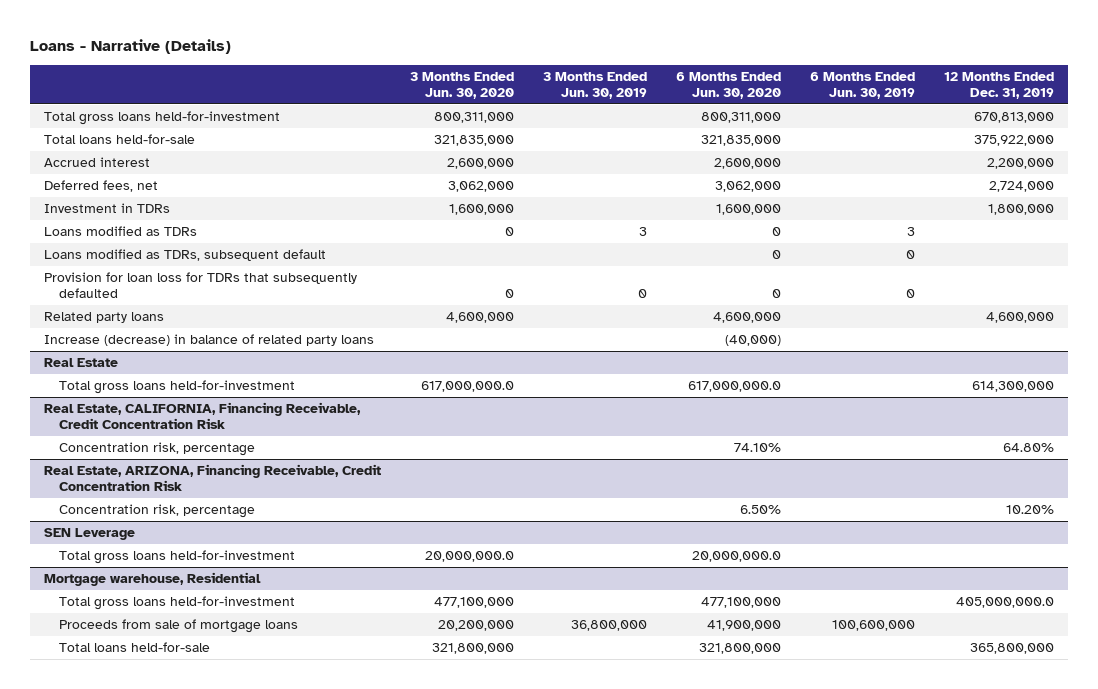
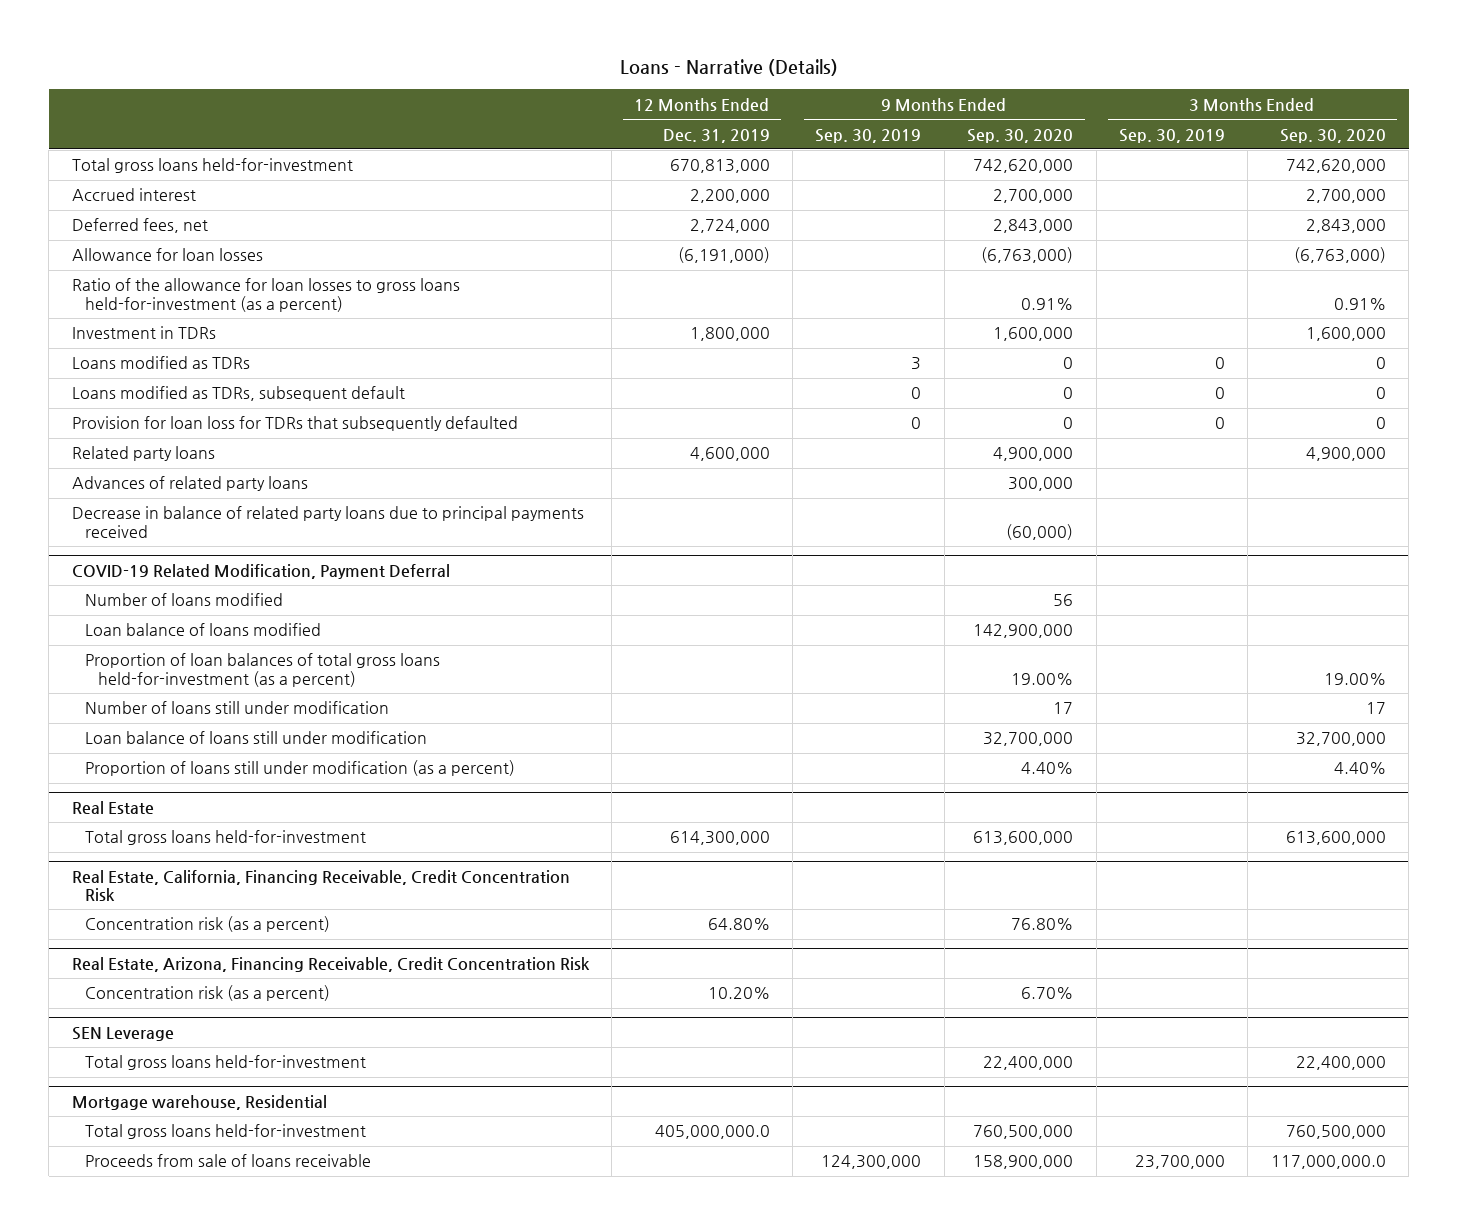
- | 3 Months Ended Jun. 30, 2020 | 3 Months Ended Jun. 30, 2019 | 6 Months Ended Jun. 30, 2020 | 6 Months Ended Jun. 30, 2019 | 12 Months Ended Dec. 31, 2019
+ | 12 Months Ended Dec. 31, 2019 | 9 Months Ended Sep. 30, 2019 | 9 Months Ended Sep. 30, 2020 | 3 Months Ended Sep. 30, 2019 | 3 Months Ended Sep. 30, 2020
- Total loans held-for-sale | 321,835,000 | | 321,835,000 | | 375,922,000
+ Allowance for loan losses | (6,191,000) | | (6,763,000) | | (6,763,000)
+ Ratio of the allowance for loan losses to gross loans held-for-investment (as a percent) | | | 0.91% | | 0.91%
- Increase (decrease) in balance of related party loans | | | (40,000) | |
+ Advances of related party loans | | | 300,000 | |
+ Decrease in balance of related party loans due to principal payments received | | | (60,000) | |
+ COVID-19 Related Modification, Payment Deferral
+ Number of loans modified | | | 56 | |
+ Loan balance of loans modified | | | 142,900,000 | |
+ Proportion of loan balances of total gross loans held-for-investment (as a percent) | | | 19.00% | | 19.00%
+ Number of loans still under modification | | | 17 | | 17
+ Loan balance of loans still under modification | | | 32,700,000 | | 32,700,000
+ Proportion of loans still under modification (as a percent) | | | 4.40% | | 4.40%
- Real Estate, CALIFORNIA, Financing Receivable, Credit Concentration Risk
- Concentration risk, percentage | | | 74.10% | | 64.80%
- Real Estate, ARIZONA, Financing Receivable, Credit Concentration Risk
- Concentration risk, percentage | | | 6.50% | | 10.20%
+ Real Estate, California, Financing Receivable, Credit Concentration Risk
+ Concentration risk (as a percent) | 64.80% | | 76.80% | |
+ Real Estate, Arizona, Financing Receivable, Credit Concentration Risk
+ Concentration risk (as a percent) | 10.20% | | 6.70% | |
@ Mortgage warehouse, Residential
- Proceeds from sale of mortgage loans | 20,200,000 | 36,800,000 | 41,900,000 | 100,600,000 |
- Total loans held-for-sale | 321,800,000 | | 321,800,000 | | 365,800,000
+ Proceeds from sale of loans receivable | | 124,300,000 | 158,900,000 | 23,700,000 | 117,000,000.0

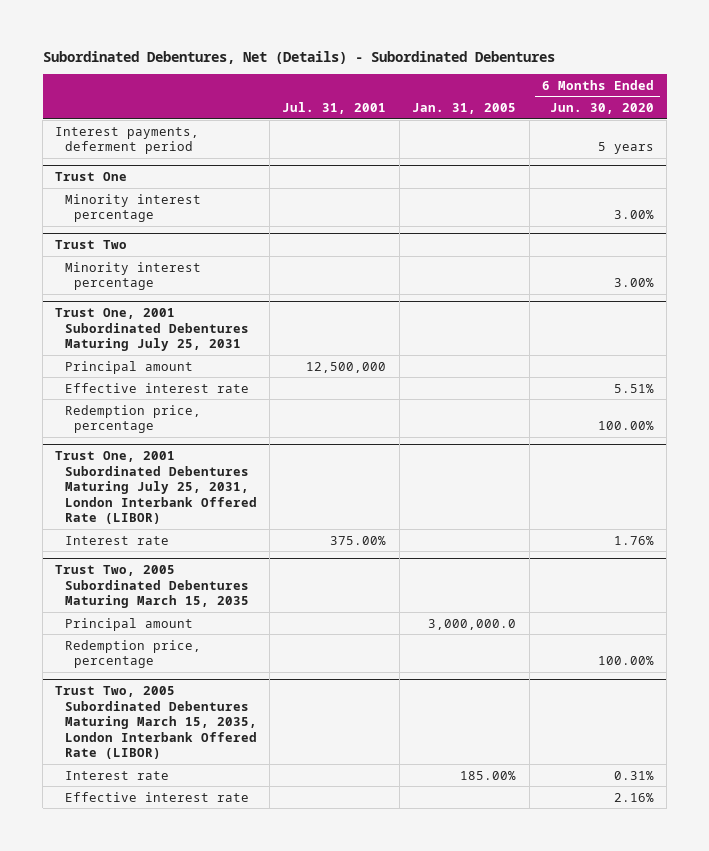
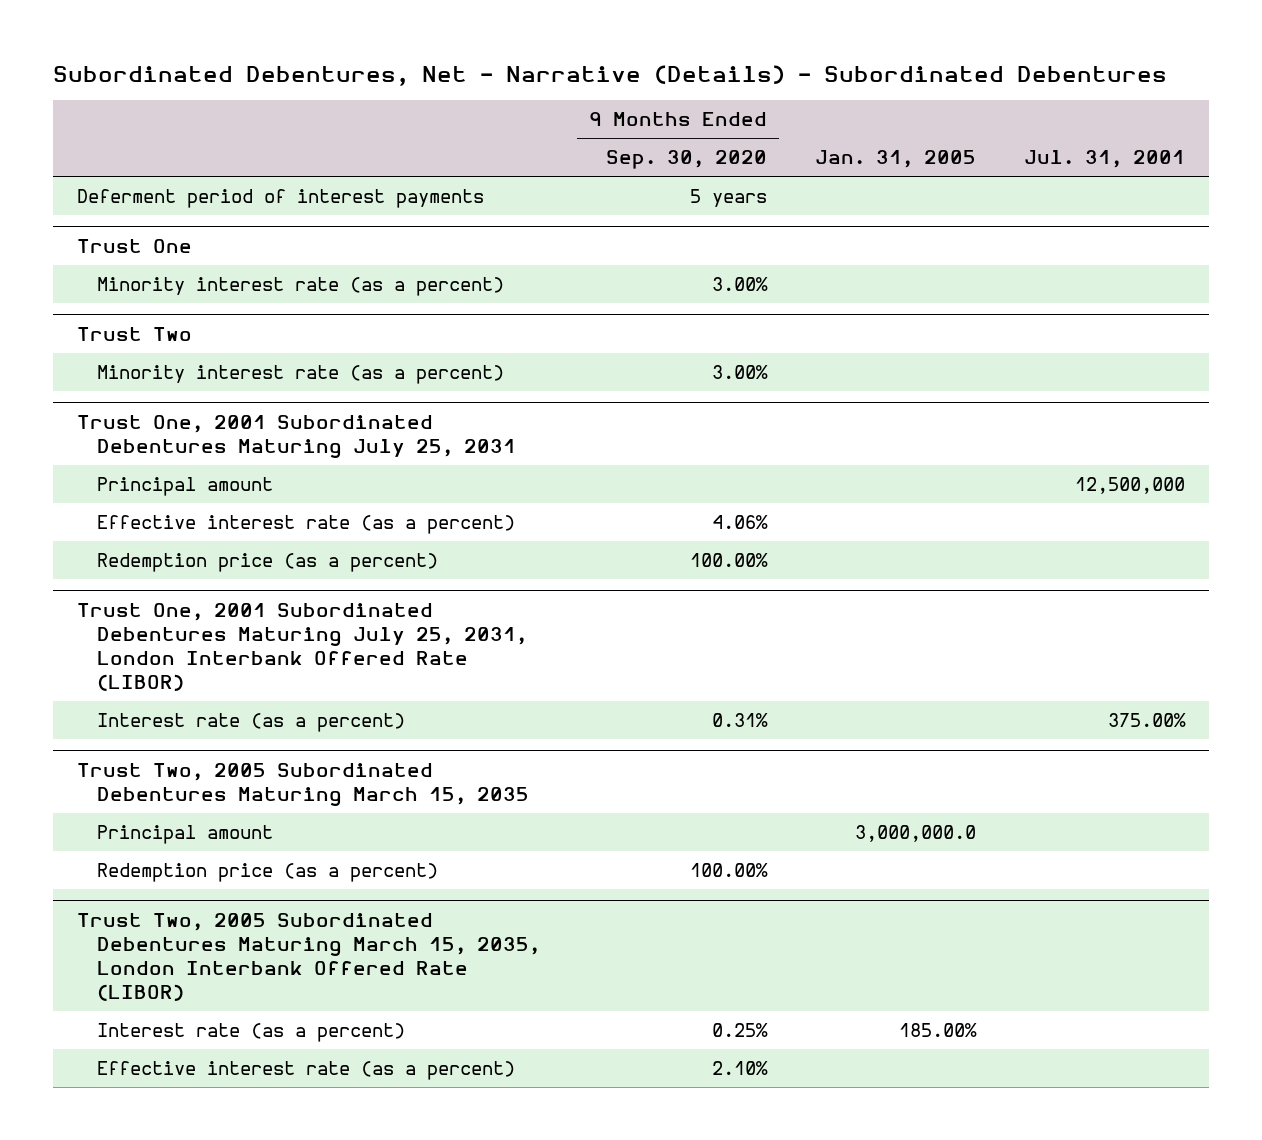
- Subordinated Debentures, Net (Details) - Subordinated Debentures
+ Subordinated Debentures, Net - Narrative (Details) - Subordinated Debentures
- | Jul. 31, 2001 | Jan. 31, 2005 | 6 Months Ended Jun. 30, 2020
+ | 9 Months Ended Sep. 30, 2020 | Jan. 31, 2005 | Jul. 31, 2001
- Interest payments, deferment period | | | 5 years
+ Deferment period of interest payments | 5 years | |
@ Trust One
- Minority interest percentage | | | 3.00%
+ Minority interest rate (as a percent) | 3.00% | |
@ Trust Two
- Minority interest percentage | | | 3.00%
+ Minority interest rate (as a percent) | 3.00% | |
@ Trust One, 2001 Subordinated Debentures Maturing July 25, 2031
- Effective interest rate | | | 5.51%
- Redemption price, percentage | | | 100.00%
+ Effective interest rate (as a percent) | 4.06% | |
+ Redemption price (as a percent) | 100.00% | |
@ Trust One, 2001 Subordinated Debentures Maturing July 25, 2031, London Interbank Offered Rate (LIBOR)
- Interest rate | 375.00% | | 1.76%
+ Interest rate (as a percent) | 0.31% | | 375.00%
@ Trust Two, 2005 Subordinated Debentures Maturing March 15, 2035
- Redemption price, percentage | | | 100.00%
+ Redemption price (as a percent) | 100.00% | |
@ Trust Two, 2005 Subordinated Debentures Maturing March 15, 2035, London Interbank Offered Rate (LIBOR)
- Interest rate | | 185.00% | 0.31%
- Effective interest rate | | | 2.16%
+ Interest rate (as a percent) | 0.25% | 185.00% |
+ Effective interest rate (as a percent) | 2.10% | |

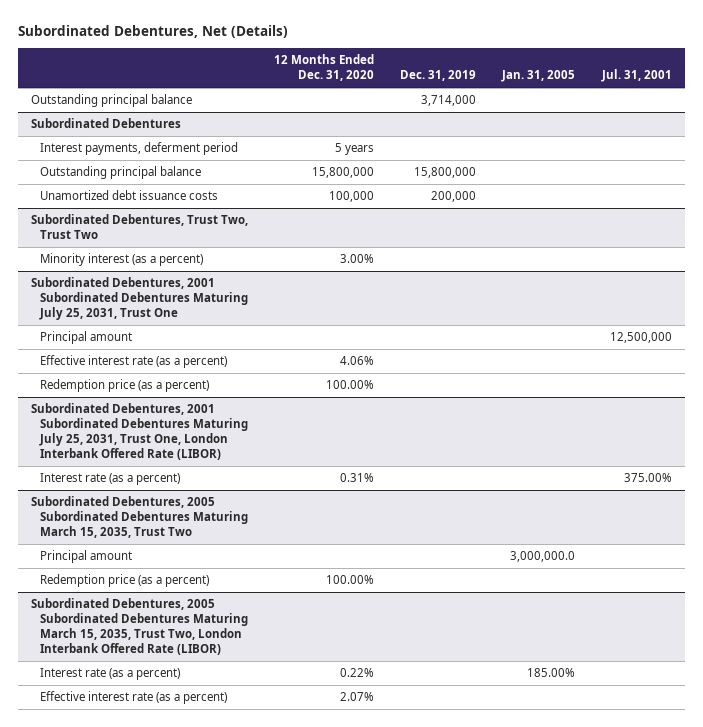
- Subordinated Debentures, Net - Narrative (Details) - Subordinated Debentures
+ Subordinated Debentures, Net (Details)
- | 9 Months Ended Sep. 30, 2020 | Jan. 31, 2005 | Jul. 31, 2001
+ | 12 Months Ended Dec. 31, 2020 | Dec. 31, 2019 | Jan. 31, 2005 | Jul. 31, 2001
- Deferment period of interest payments | 5 years | |
- Trust One
- Minority interest rate (as a percent) | 3.00% | |
- Trust Two
- Minority interest rate (as a percent) | 3.00% | |
- Trust One, 2001 Subordinated Debentures Maturing July 25, 2031
+ Outstanding principal balance | | 3,714,000 | |
+ Subordinated Debentures
+ Interest payments, deferment period | 5 years | | |
+ Outstanding principal balance | 15,800,000 | 15,800,000 | |
+ Unamortized debt issuance costs | 100,000 | 200,000 | |
+ Subordinated Debentures, Trust Two, Trust Two
+ Minority interest (as a percent) | 3.00% | | |
+ Subordinated Debentures, 2001 Subordinated Debentures Maturing July 25, 2031, Trust One
- Trust One, 2001 Subordinated Debentures Maturing July 25, 2031, London Interbank Offered Rate (LIBOR)
+ Subordinated Debentures, 2001 Subordinated Debentures Maturing July 25, 2031, Trust One, London Interbank Offered Rate (LIBOR)
- Trust Two, 2005 Subordinated Debentures Maturing March 15, 2035
+ Subordinated Debentures, 2005 Subordinated Debentures Maturing March 15, 2035, Trust Two
- Trust Two, 2005 Subordinated Debentures Maturing March 15, 2035, London Interbank Offered Rate (LIBOR)
+ Subordinated Debentures, 2005 Subordinated Debentures Maturing March 15, 2035, Trust Two, London Interbank Offered Rate (LIBOR)

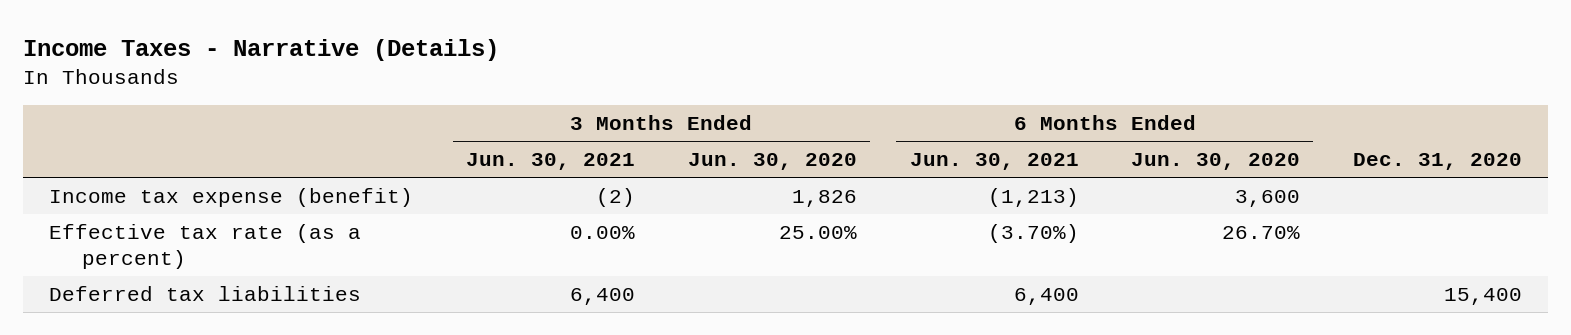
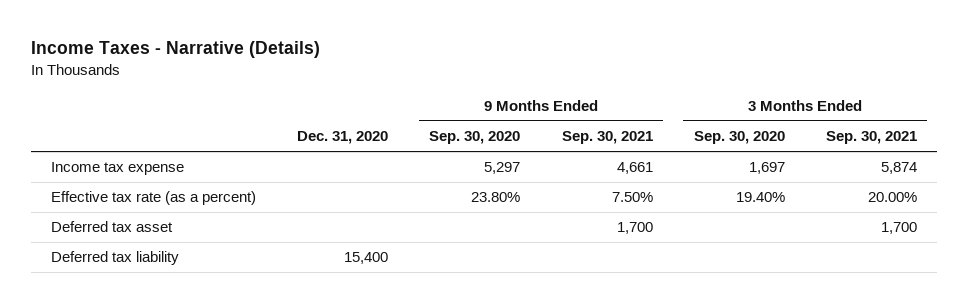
- | 3 Months Ended Jun. 30, 2021 | 3 Months Ended Jun. 30, 2020 | 6 Months Ended Jun. 30, 2021 | 6 Months Ended Jun. 30, 2020 | Dec. 31, 2020
+ | Dec. 31, 2020 | 9 Months Ended Sep. 30, 2020 | 9 Months Ended Sep. 30, 2021 | 3 Months Ended Sep. 30, 2020 | 3 Months Ended Sep. 30, 2021
- Income tax expense (benefit) | (2) | 1,826 | (1,213) | 3,600 |
+ Income tax expense | | 5,297 | 4,661 | 1,697 | 5,874
- Deferred tax liabilities | 6,400 | | 6,400 | | 15,400
+ Deferred tax asset | | | 1,700 | | 1,700
+ Deferred tax liability | 15,400 | | | |

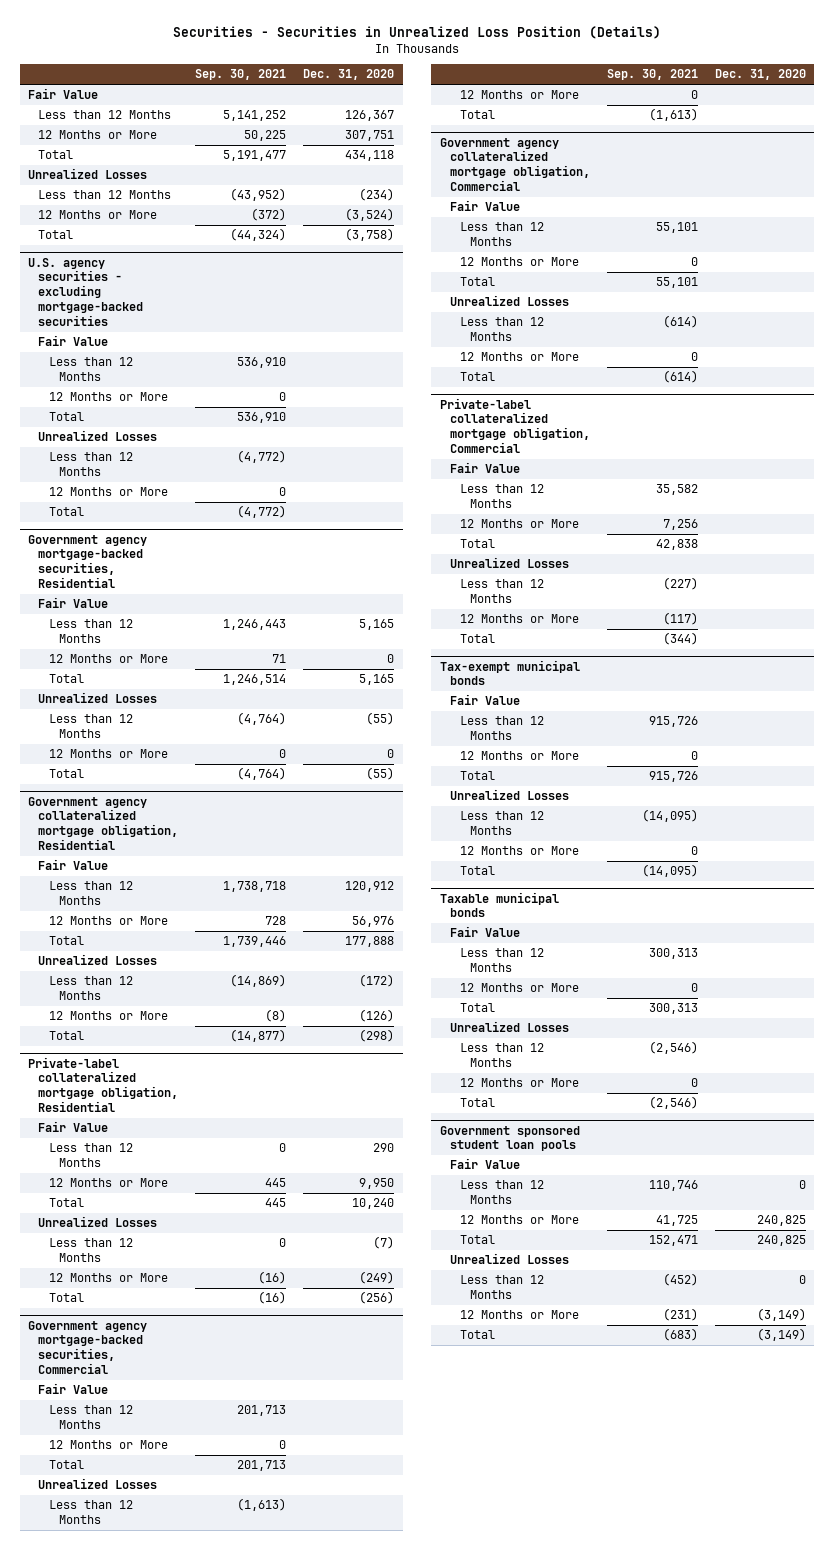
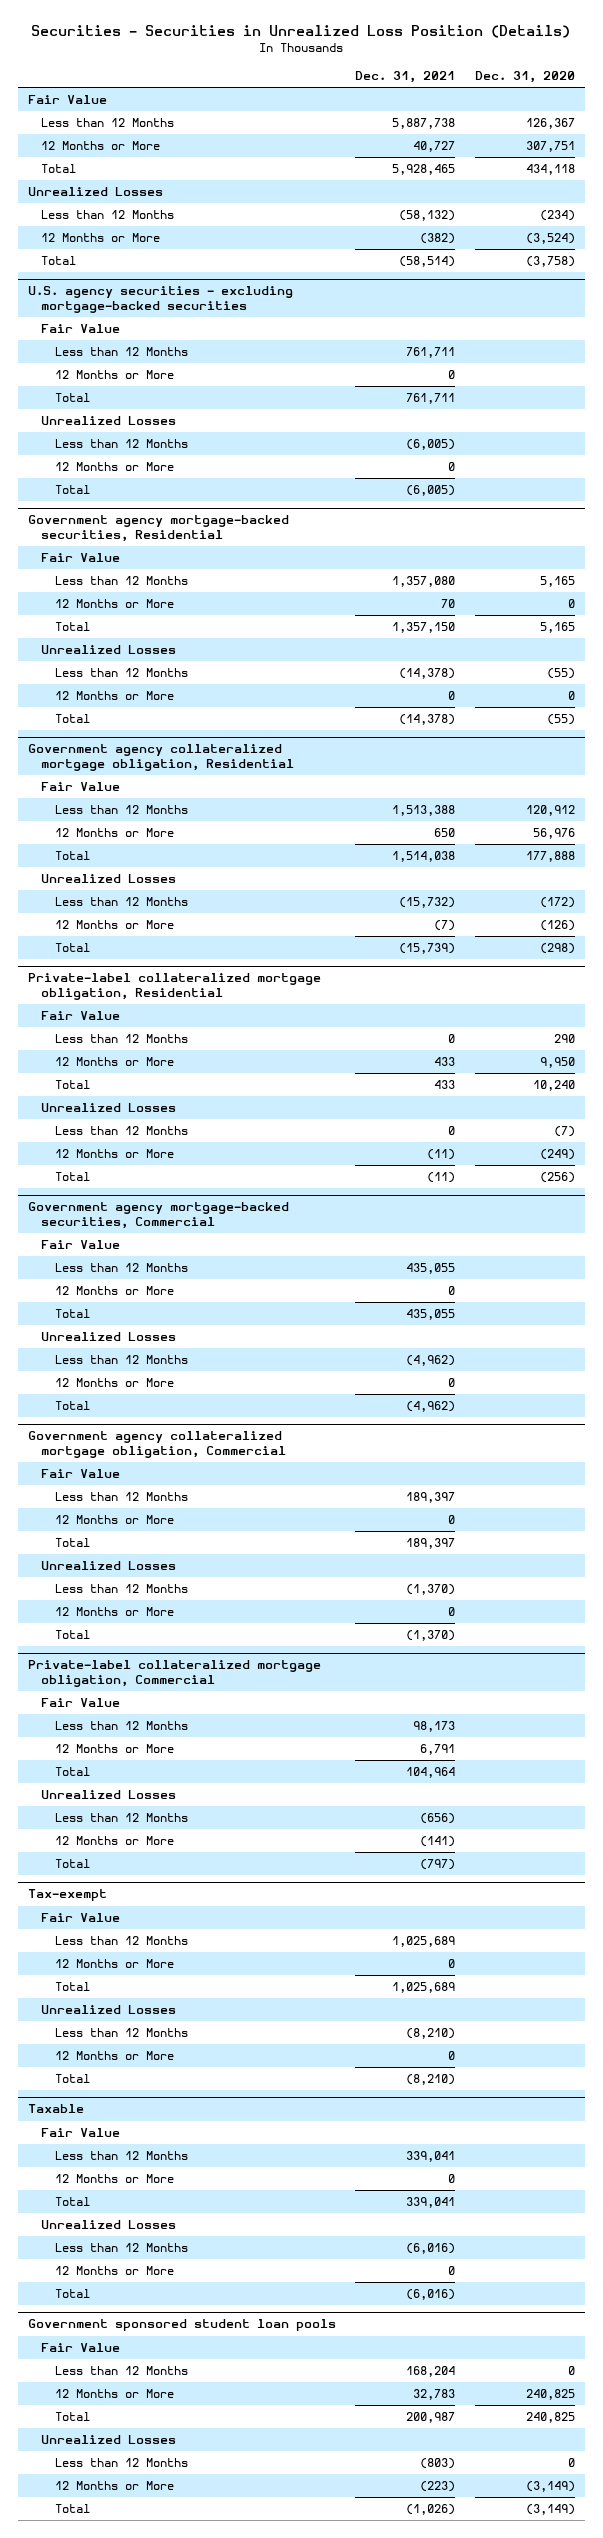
- | Sep. 30, 2021 | Dec. 31, 2020
+ | Dec. 31, 2021 | Dec. 31, 2020
- Tax-exempt municipal bonds
+ Tax-exempt
- Taxable municipal bonds
+ Taxable

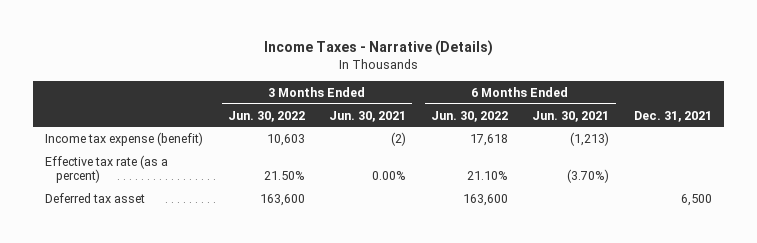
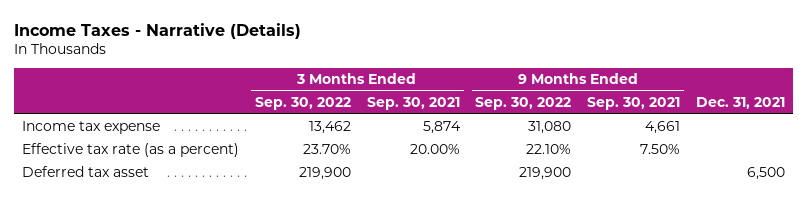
- | 3 Months Ended Jun. 30, 2022 | 3 Months Ended Jun. 30, 2021 | 6 Months Ended Jun. 30, 2022 | 6 Months Ended Jun. 30, 2021 | Dec. 31, 2021
+ | 3 Months Ended Sep. 30, 2022 | 3 Months Ended Sep. 30, 2021 | 9 Months Ended Sep. 30, 2022 | 9 Months Ended Sep. 30, 2021 | Dec. 31, 2021
- Income tax expense (benefit) | 10,603 | (2) | 17,618 | (1,213) |
+ Income tax expense | 13,462 | 5,874 | 31,080 | 4,661 |

